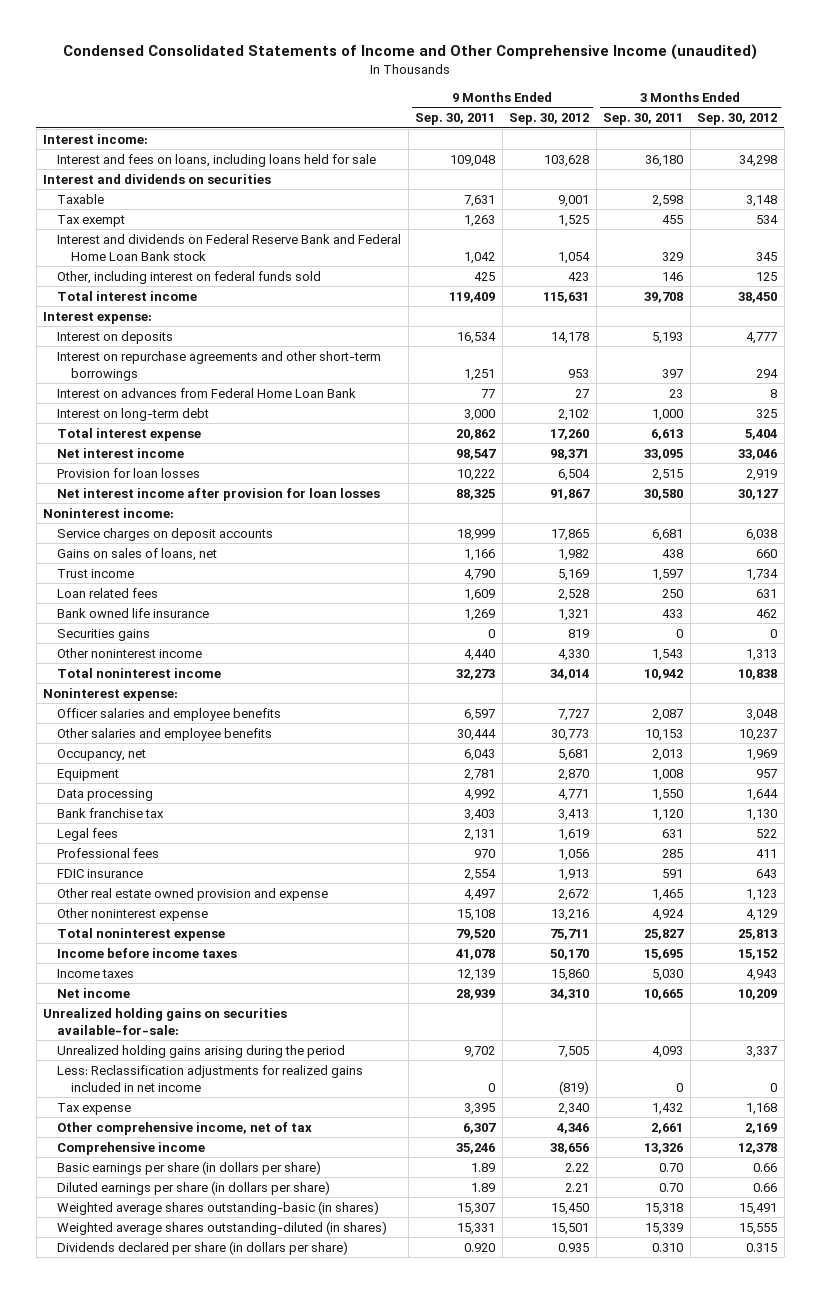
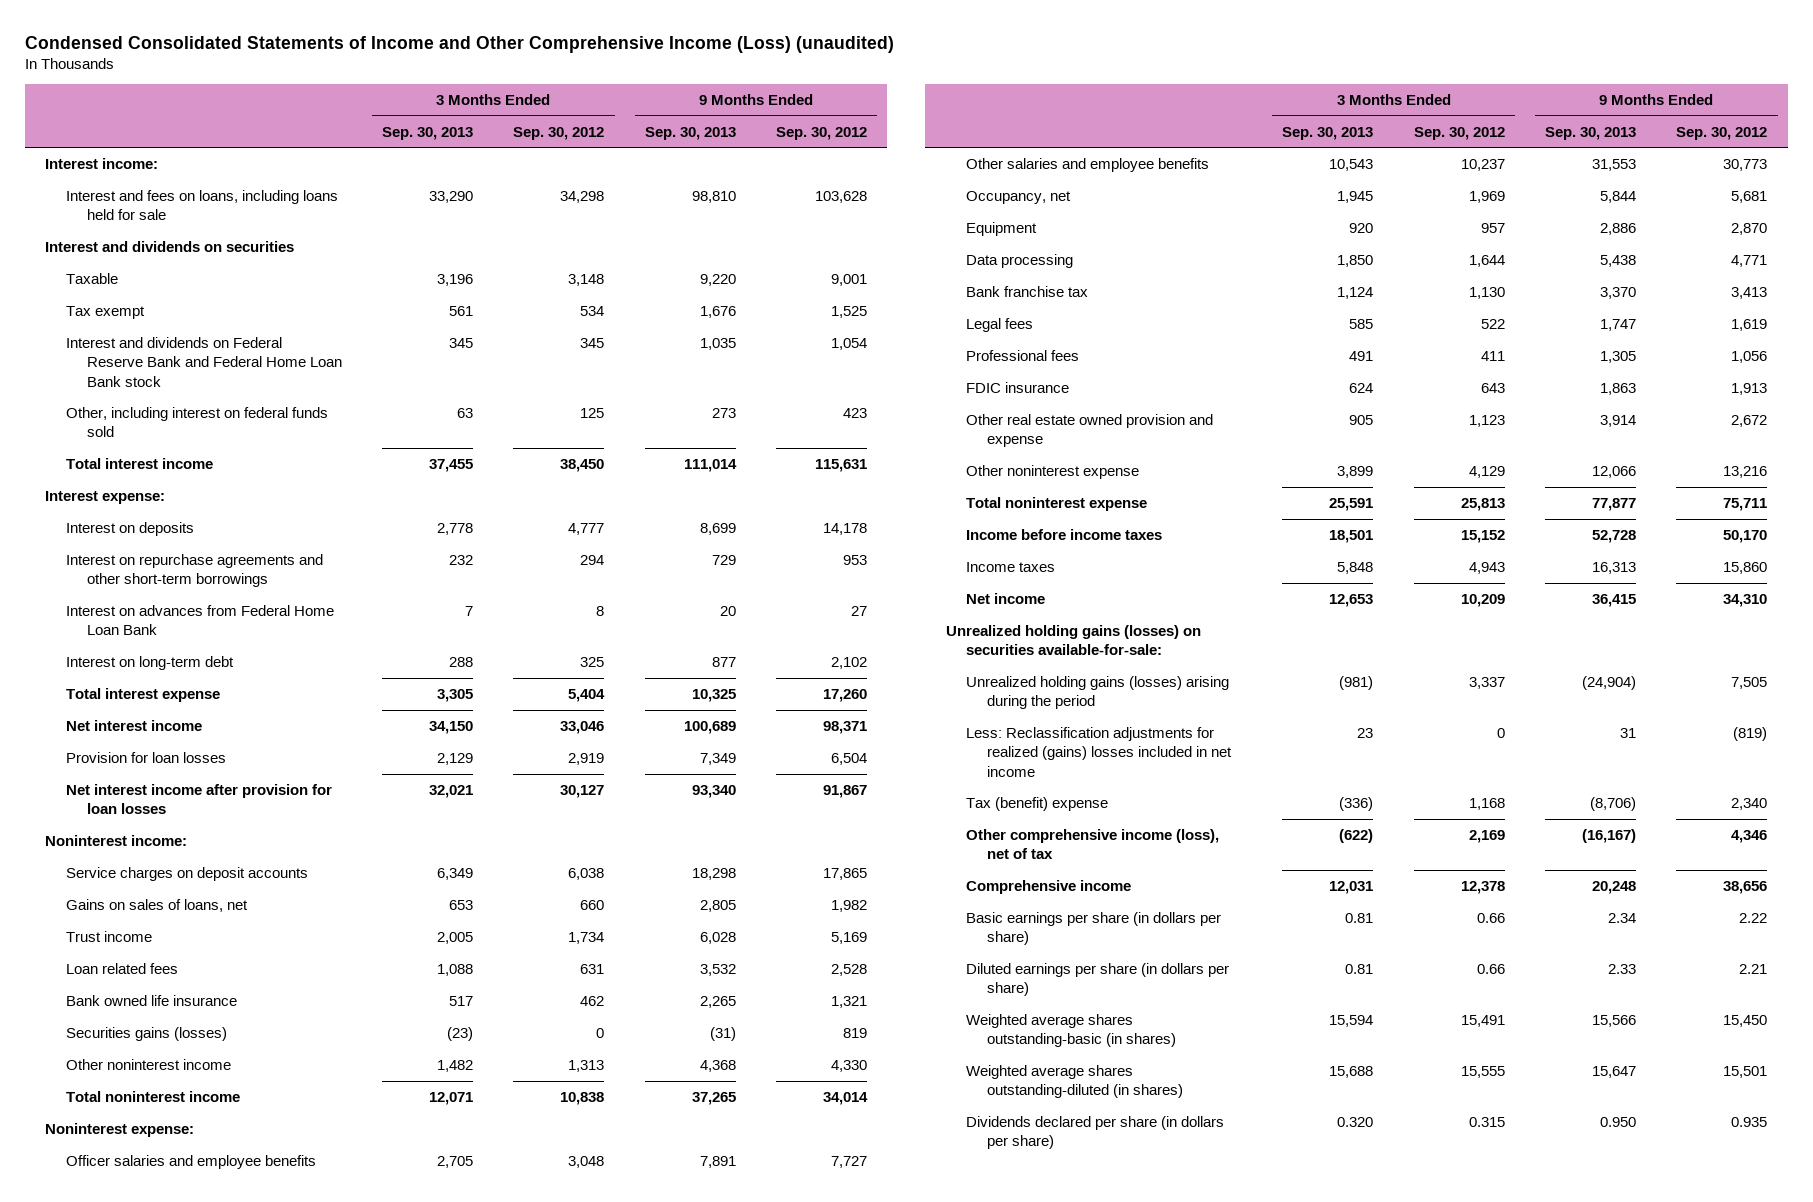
- Condensed Consolidated Statements of Income and Other Comprehensive Income (unaudited)
+ Condensed Consolidated Statements of Income and Other Comprehensive Income (Loss) (unaudited)
- | 9 Months Ended Sep. 30, 2011 | 9 Months Ended Sep. 30, 2012 | 3 Months Ended Sep. 30, 2011 | 3 Months Ended Sep. 30, 2012
+ | 3 Months Ended Sep. 30, 2013 | 3 Months Ended Sep. 30, 2012 | 9 Months Ended Sep. 30, 2013 | 9 Months Ended Sep. 30, 2012
- Securities gains | 0 | 819 | 0 | 0
+ Securities gains (losses) | (23) | 0 | (31) | 819
- Unrealized holding gains on securities available-for-sale:
- Unrealized holding gains arising during the period | 9,702 | 7,505 | 4,093 | 3,337
- Less: Reclassification adjustments for realized gains included in net income | 0 | (819) | 0 | 0
- Tax expense | 3,395 | 2,340 | 1,432 | 1,168
- Other comprehensive income, net of tax | 6,307 | 4,346 | 2,661 | 2,169
+ Unrealized holding gains (losses) on securities available-for-sale:
+ Unrealized holding gains (losses) arising during the period | (981) | 3,337 | (24,904) | 7,505
+ Less: Reclassification adjustments for realized (gains) losses included in net income | 23 | 0 | 31 | (819)
+ Tax (benefit) expense | (336) | 1,168 | (8,706) | 2,340
+ Other comprehensive income (loss), net of tax | (622) | 2,169 | (16,167) | 4,346

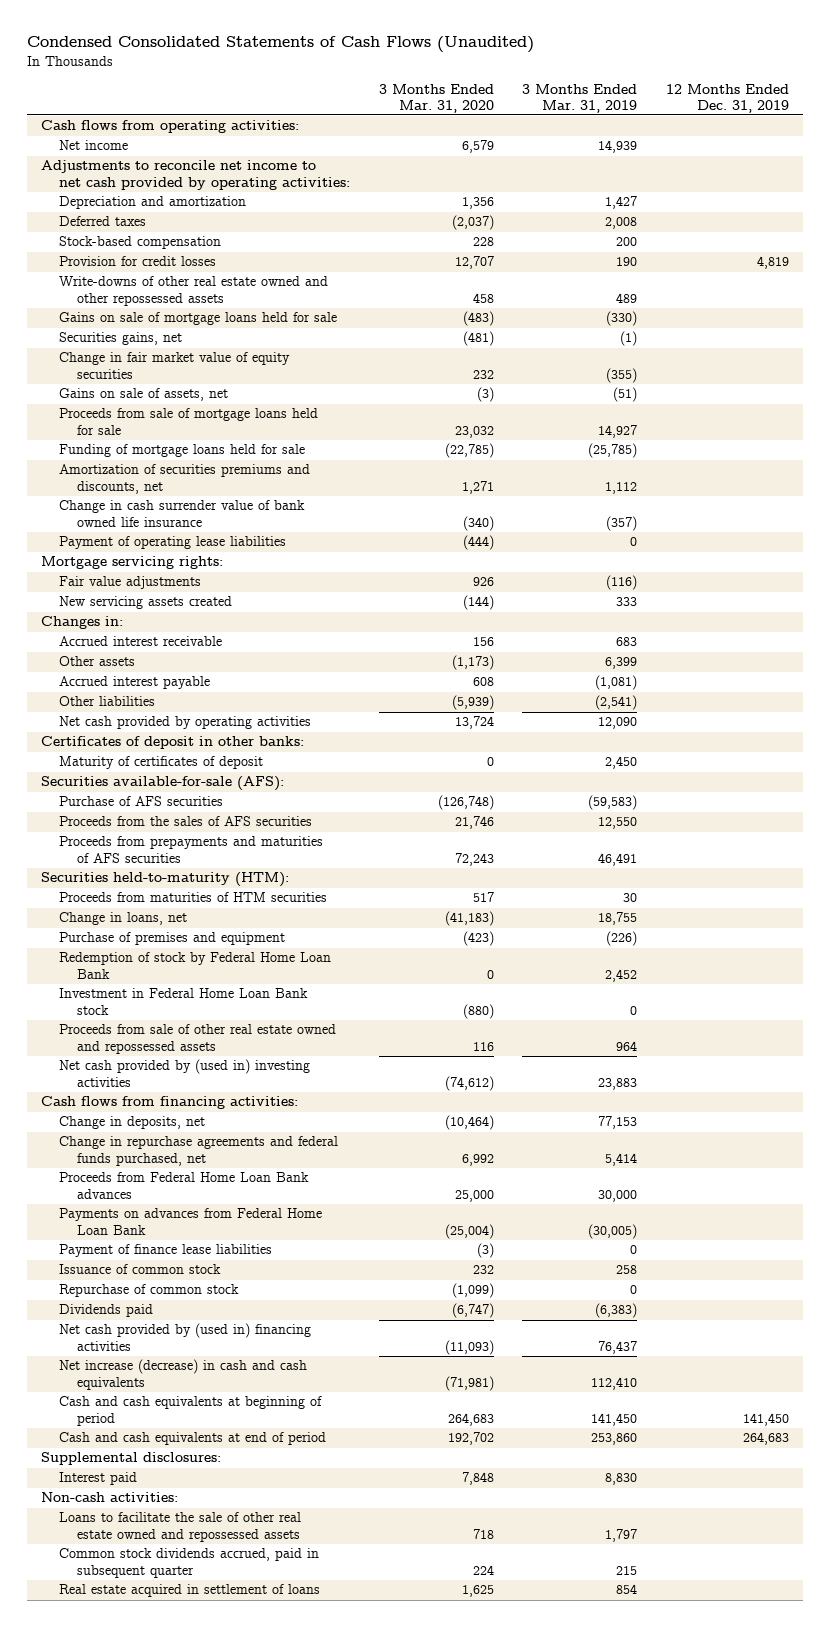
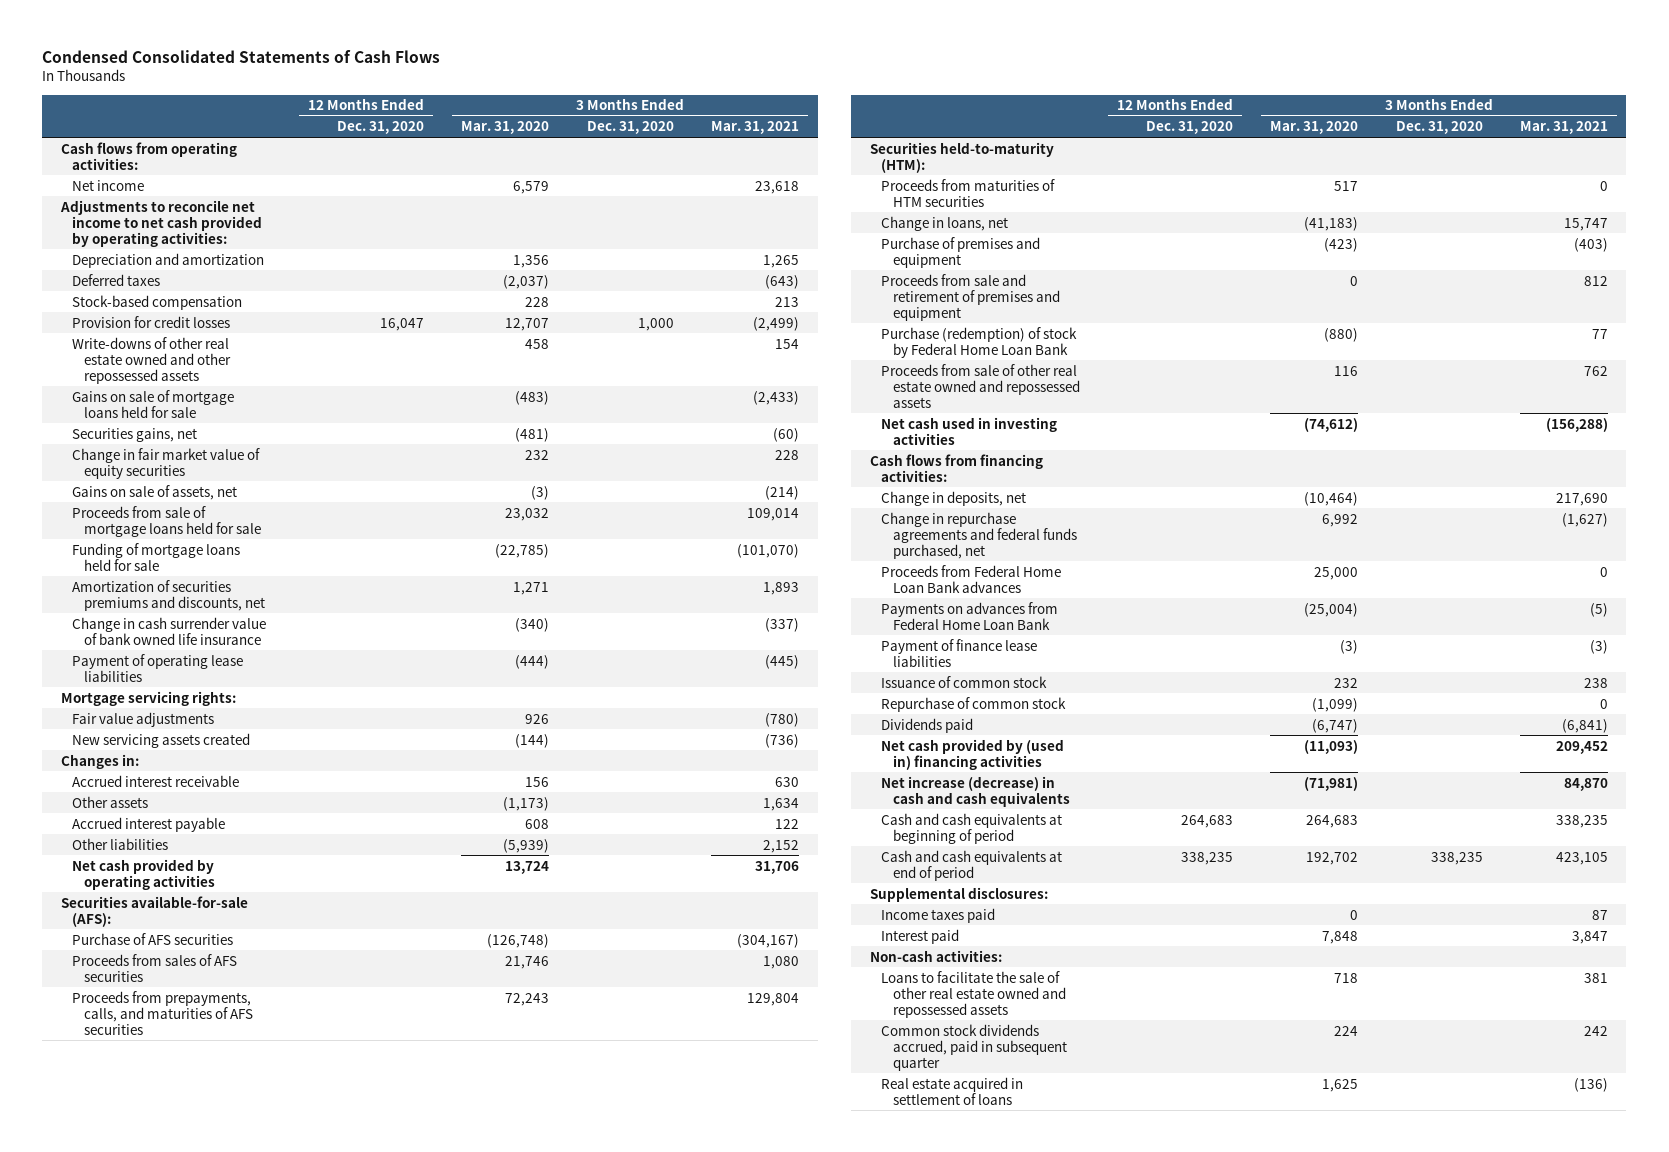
- Condensed Consolidated Statements of Cash Flows (Unaudited)
+ Condensed Consolidated Statements of Cash Flows
- | 3 Months Ended Mar. 31, 2020 | 3 Months Ended Mar. 31, 2019 | 12 Months Ended Dec. 31, 2019
+ | 12 Months Ended Dec. 31, 2020 | 3 Months Ended Mar. 31, 2020 | 3 Months Ended Dec. 31, 2020 | 3 Months Ended Mar. 31, 2021
- Certificates of deposit in other banks:
- Maturity of certificates of deposit | 0 | 2,450 |
- Proceeds from the sales of AFS securities | 21,746 | 12,550 |
- Proceeds from prepayments and maturities of AFS securities | 72,243 | 46,491 |
+ Proceeds from sales of AFS securities | | 21,746 | | 1,080
+ Proceeds from prepayments, calls, and maturities of AFS securities | | 72,243 | | 129,804
- Redemption of stock by Federal Home Loan Bank | 0 | 2,452 |
- Investment in Federal Home Loan Bank stock | (880) | 0 |
+ Proceeds from sale and retirement of premises and equipment | | 0 | | 812
+ Purchase (redemption) of stock by Federal Home Loan Bank | | (880) | | 77
- Net cash provided by (used in) investing activities | (74,612) | 23,883 |
+ Net cash used in investing activities | | (74,612) | | (156,288)
+ Income taxes paid | | 0 | | 87

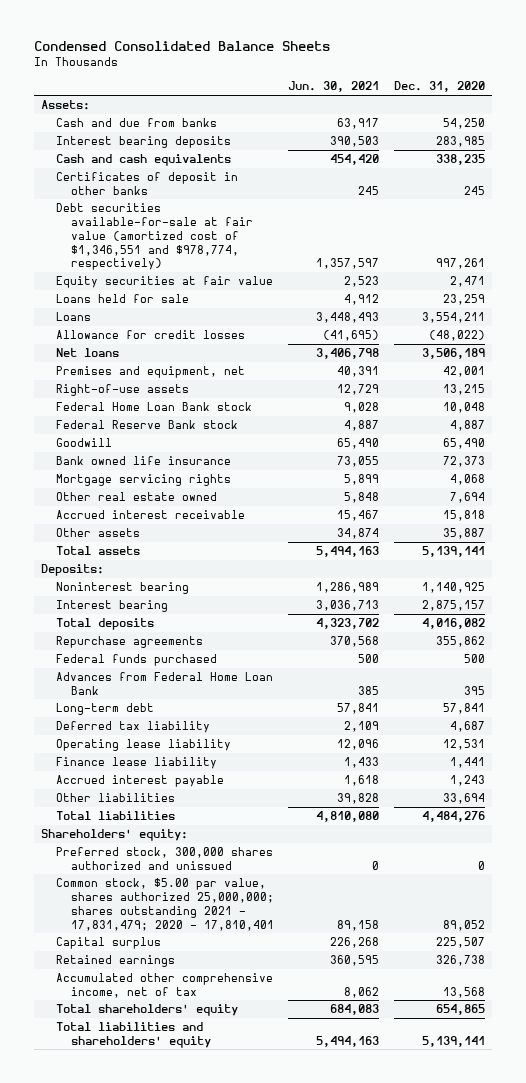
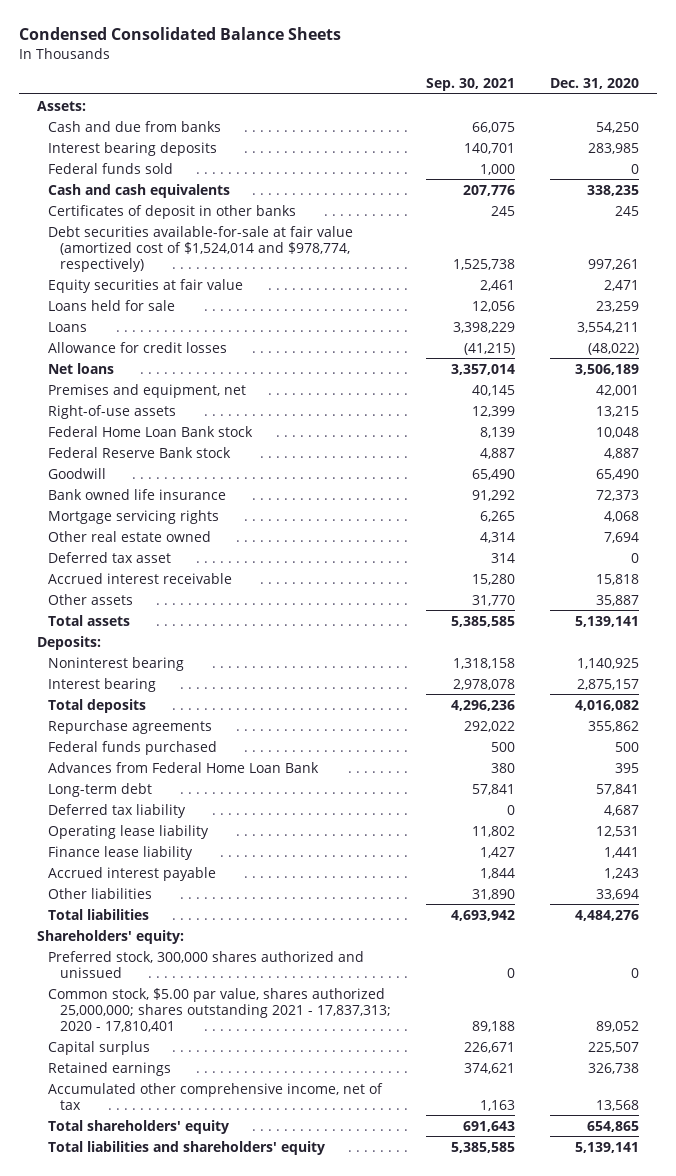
- | Jun. 30, 2021 | Dec. 31, 2020
+ | Sep. 30, 2021 | Dec. 31, 2020
+ Federal funds sold | 1,000 | 0
- Debt securities available-for-sale at fair value (amortized cost of $1,346,551 and $978,774, respectively) | 1,357,597 | 997,261
+ Debt securities available-for-sale at fair value (amortized cost of $1,524,014 and $978,774, respectively) | 1,525,738 | 997,261
+ Deferred tax asset | 314 | 0
- Common stock, $5.00 par value, shares authorized 25,000,000; shares outstanding 2021 - 17,831,479; 2020 - 17,810,401 | 89,158 | 89,052
+ Common stock, $5.00 par value, shares authorized 25,000,000; shares outstanding 2021 - 17,837,313; 2020 - 17,810,401 | 89,188 | 89,052

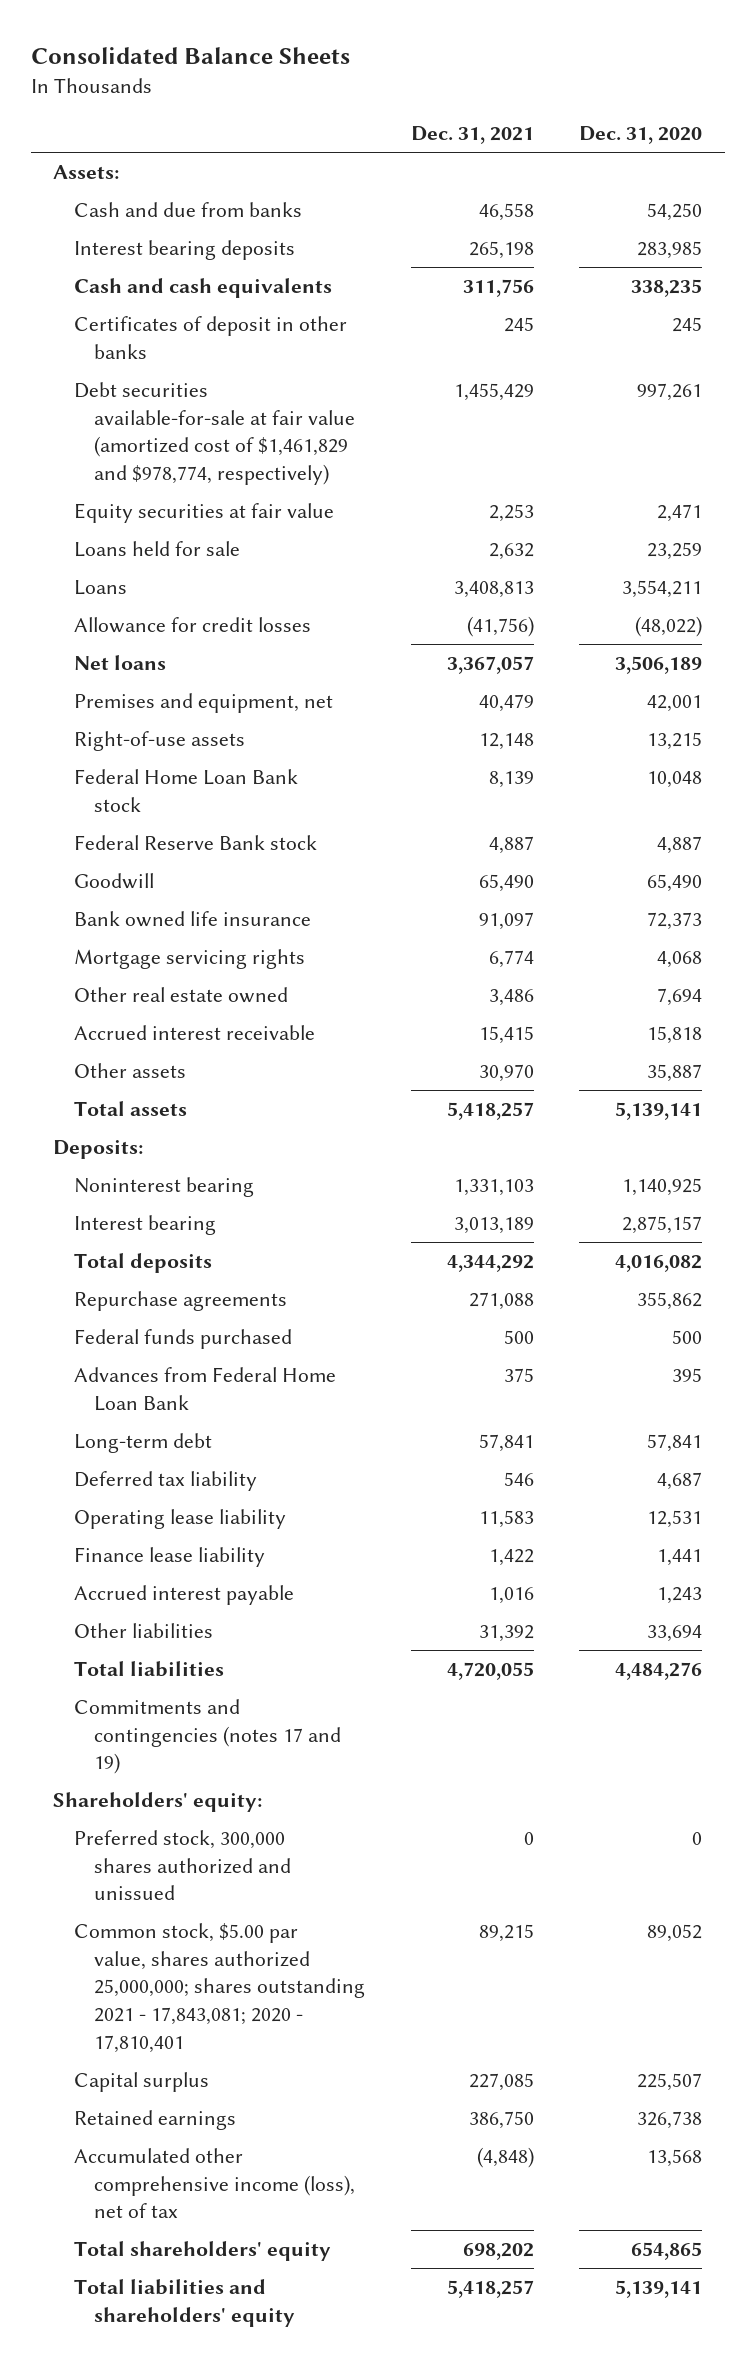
- Condensed Consolidated Balance Sheets
+ Consolidated Balance Sheets
- | Sep. 30, 2021 | Dec. 31, 2020
+ | Dec. 31, 2021 | Dec. 31, 2020
- Federal funds sold | 1,000 | 0
- Debt securities available-for-sale at fair value (amortized cost of $1,524,014 and $978,774, respectively) | 1,525,738 | 997,261
+ Debt securities available-for-sale at fair value (amortized cost of $1,461,829 and $978,774, respectively) | 1,455,429 | 997,261
- Deferred tax asset | 314 | 0
+ Commitments and contingencies (notes 17 and 19)
- Common stock, $5.00 par value, shares authorized 25,000,000; shares outstanding 2021 - 17,837,313; 2020 - 17,810,401 | 89,188 | 89,052
+ Common stock, $5.00 par value, shares authorized 25,000,000; shares outstanding 2021 - 17,843,081; 2020 - 17,810,401 | 89,215 | 89,052
- Accumulated other comprehensive income, net of tax | 1,163 | 13,568
+ Accumulated other comprehensive income (loss), net of tax | (4,848) | 13,568

